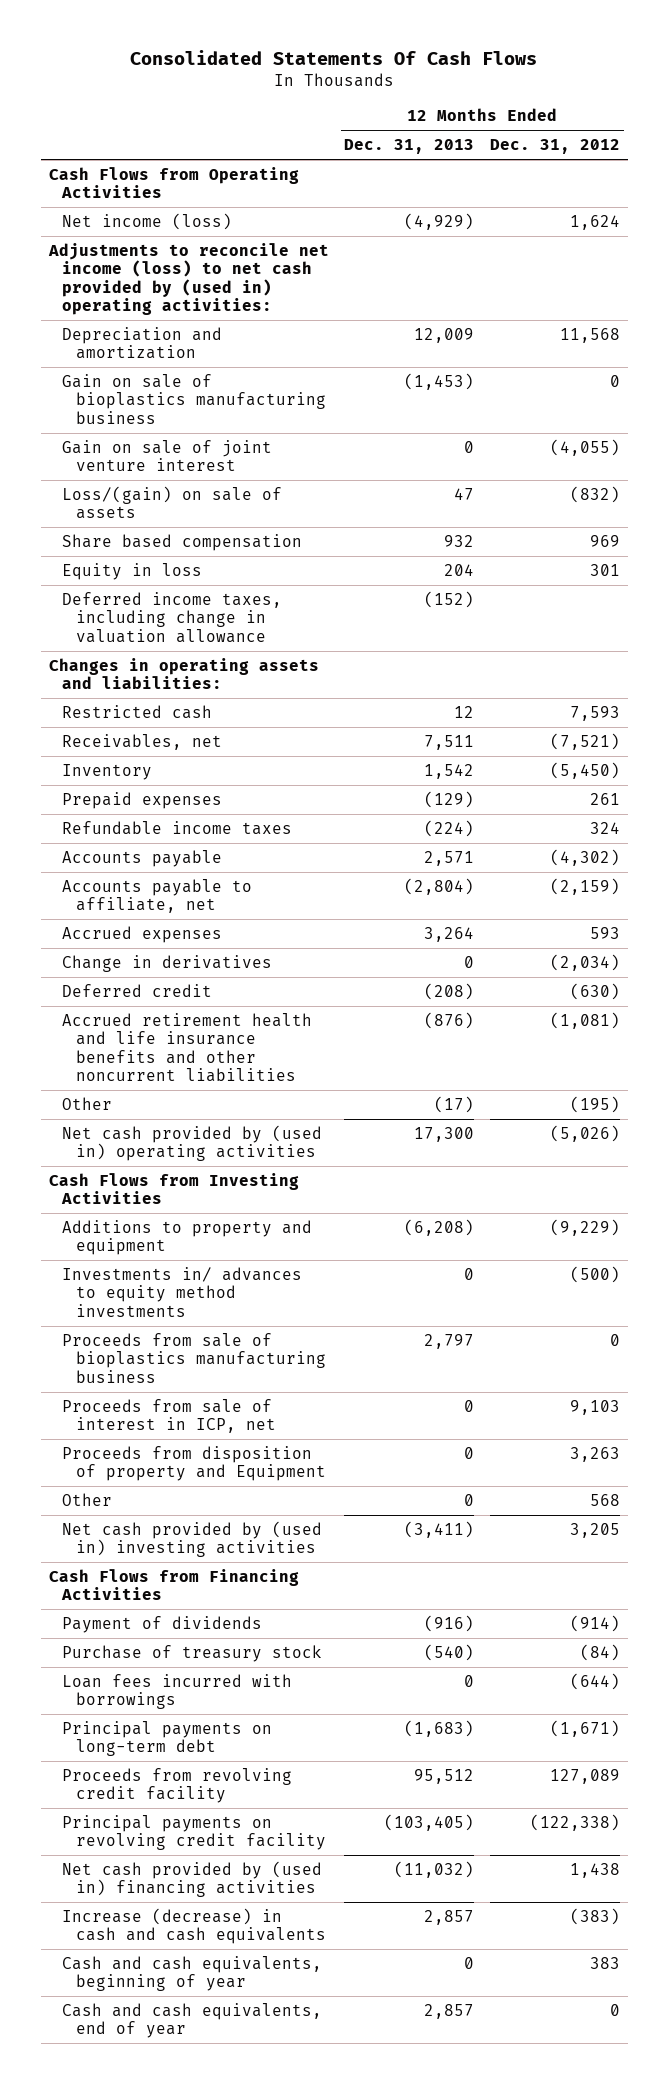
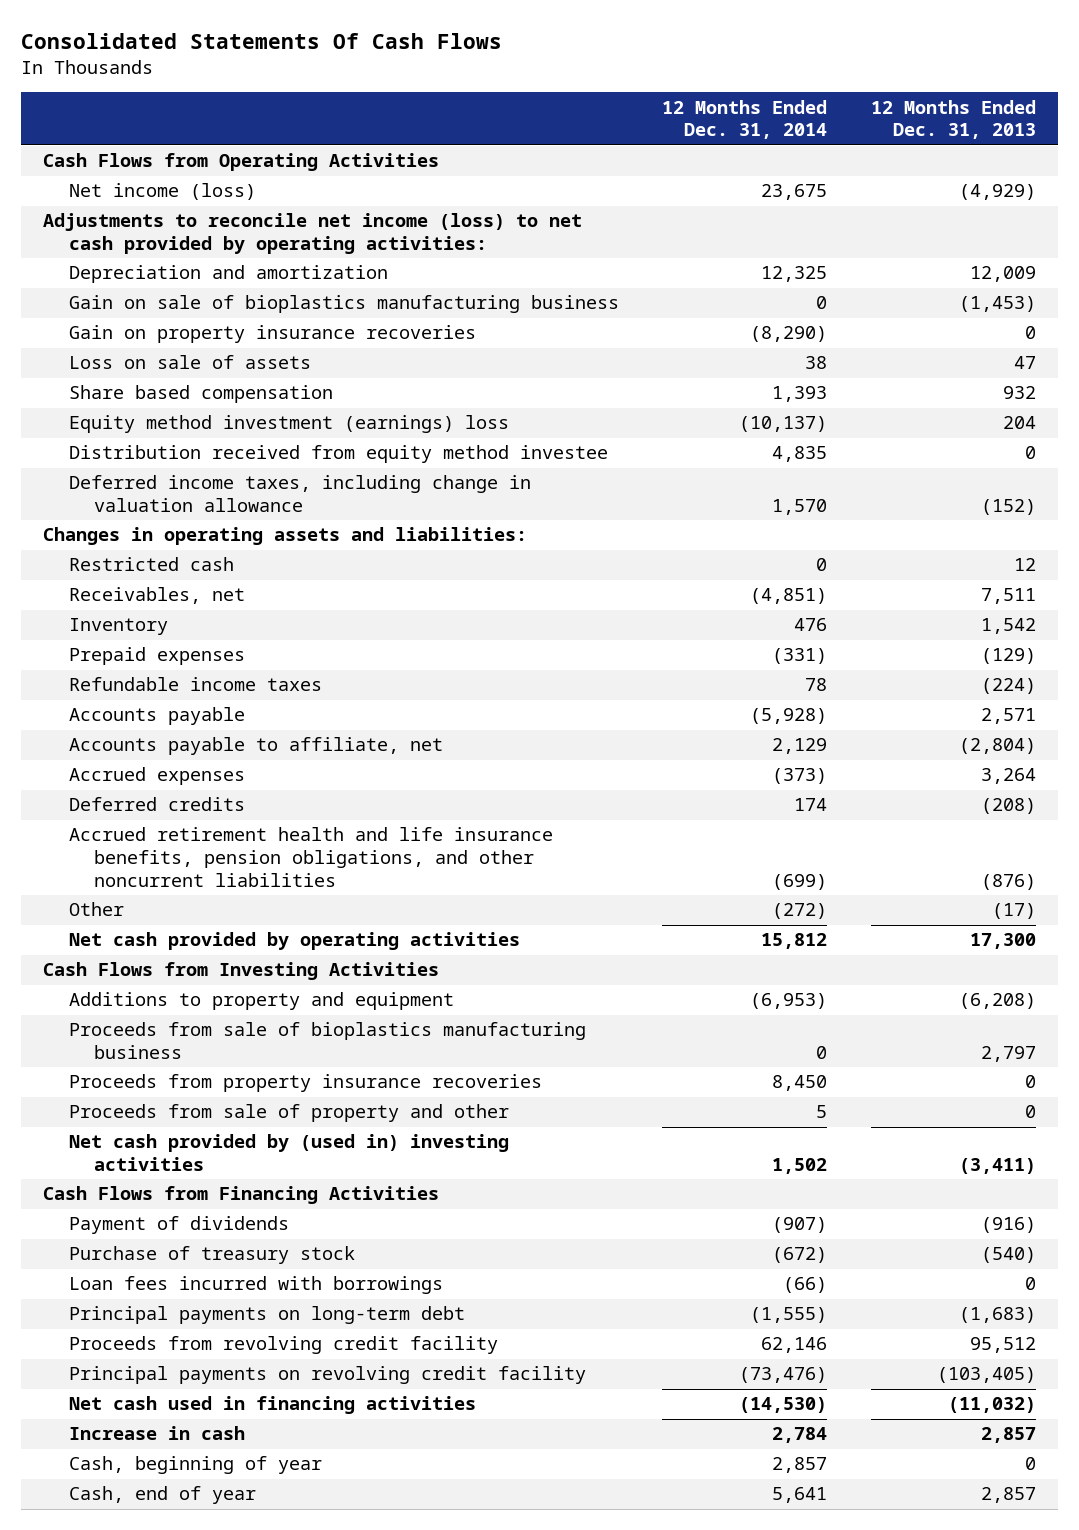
- | 12 Months Ended Dec. 31, 2013 | 12 Months Ended Dec. 31, 2012
+ | 12 Months Ended Dec. 31, 2014 | 12 Months Ended Dec. 31, 2013
- Adjustments to reconcile net income (loss) to net cash provided by (used in) operating activities:
+ Adjustments to reconcile net income (loss) to net cash provided by operating activities:
- Gain on sale of joint venture interest | 0 | (4,055)
- Loss/(gain) on sale of assets | 47 | (832)
+ Gain on property insurance recoveries | (8,290) | 0
+ Loss on sale of assets | 38 | 47
- Equity in loss | 204 | 301
+ Equity method investment (earnings) loss | (10,137) | 204
+ Distribution received from equity method investee | 4,835 | 0
- Change in derivatives | 0 | (2,034)
- Deferred credit | (208) | (630)
- Accrued retirement health and life insurance benefits and other noncurrent liabilities | (876) | (1,081)
+ Deferred credits | 174 | (208)
+ Accrued retirement health and life insurance benefits, pension obligations, and other noncurrent liabilities | (699) | (876)
- Net cash provided by (used in) operating activities | 17,300 | (5,026)
+ Net cash provided by operating activities | 15,812 | 17,300
- Investments in/ advances to equity method investments | 0 | (500)
- Proceeds from sale of interest in ICP, net | 0 | 9,103
- Proceeds from disposition of property and Equipment | 0 | 3,263
- Other | 0 | 568
+ Proceeds from property insurance recoveries | 8,450 | 0
+ Proceeds from sale of property and other | 5 | 0
- Net cash provided by (used in) financing activities | (11,032) | 1,438
- Increase (decrease) in cash and cash equivalents | 2,857 | (383)
- Cash and cash equivalents, beginning of year | 0 | 383
- Cash and cash equivalents, end of year | 2,857 | 0
+ Net cash used in financing activities | (14,530) | (11,032)
+ Increase in cash | 2,784 | 2,857
+ Cash, beginning of year | 2,857 | 0
+ Cash, end of year | 5,641 | 2,857

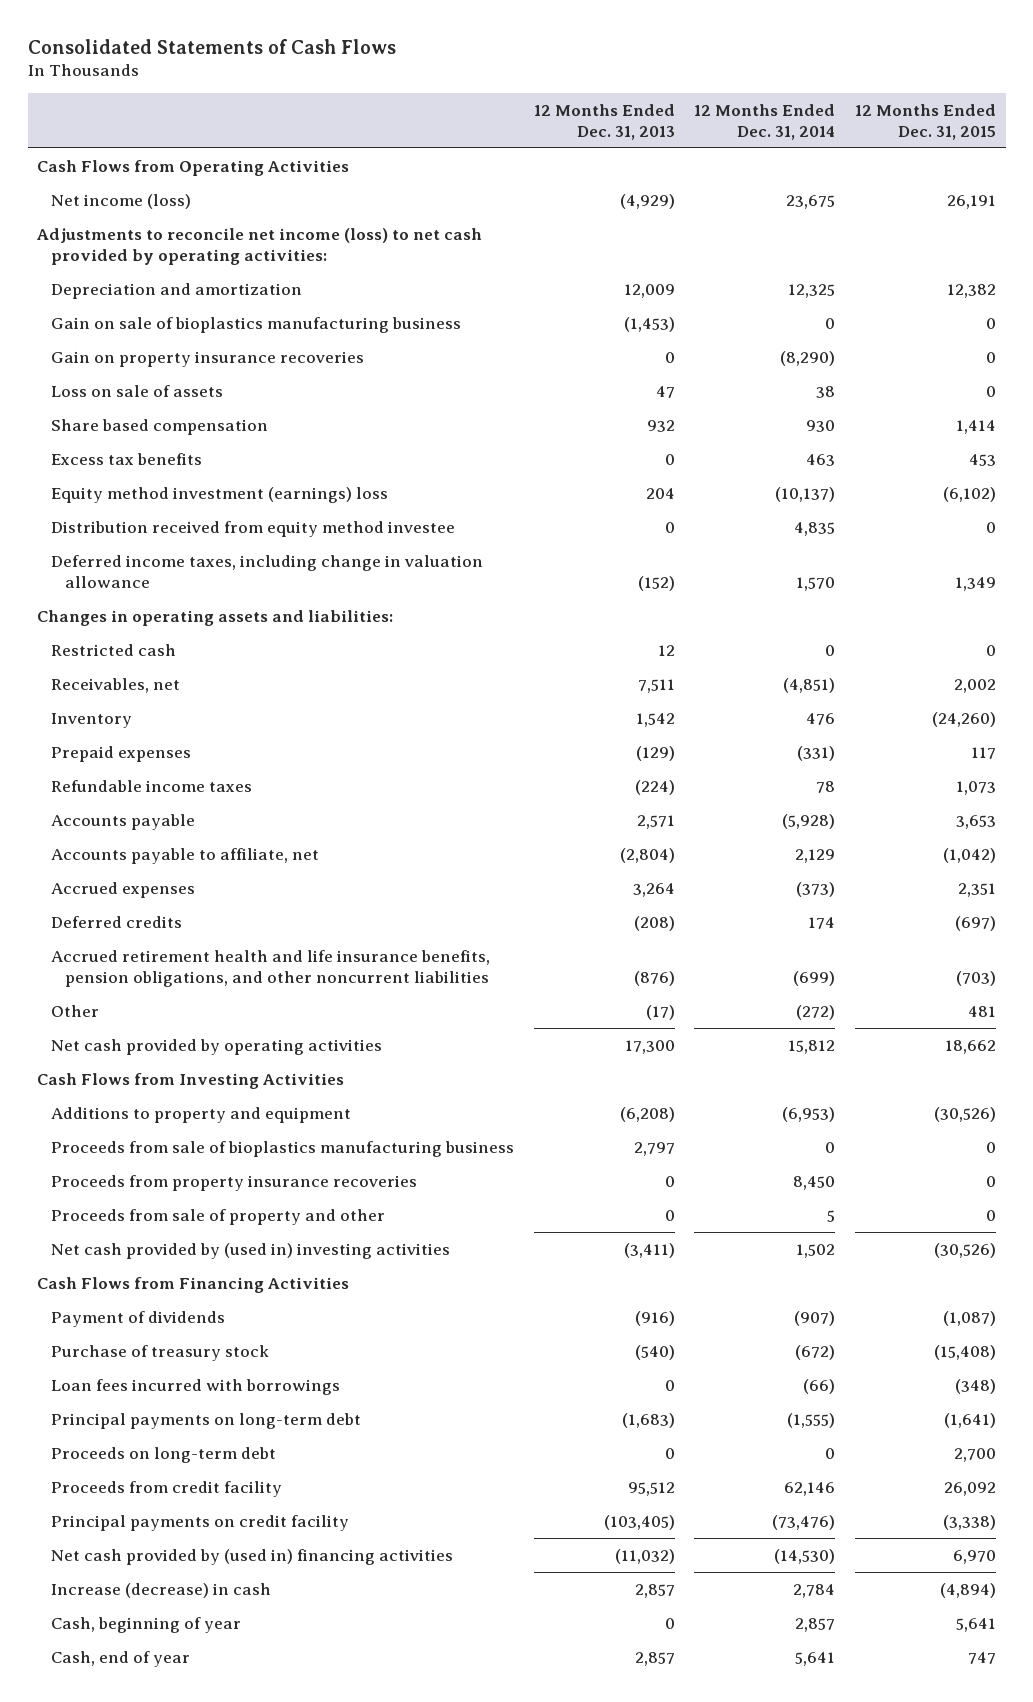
- Consolidated Statements Of Cash Flows
+ Consolidated Statements of Cash Flows
- | 12 Months Ended Dec. 31, 2014 | 12 Months Ended Dec. 31, 2013
+ | 12 Months Ended Dec. 31, 2013 | 12 Months Ended Dec. 31, 2014 | 12 Months Ended Dec. 31, 2015
- Share based compensation | 1,393 | 932
+ Share based compensation | 932 | 930 | 1,414
+ Excess tax benefits | 0 | 463 | 453
- Proceeds from revolving credit facility | 62,146 | 95,512
- Principal payments on revolving credit facility | (73,476) | (103,405)
- Net cash used in financing activities | (14,530) | (11,032)
- Increase in cash | 2,784 | 2,857
+ Proceeds on long-term debt | 0 | 0 | 2,700
+ Proceeds from credit facility | 95,512 | 62,146 | 26,092
+ Principal payments on credit facility | (103,405) | (73,476) | (3,338)
+ Net cash provided by (used in) financing activities | (11,032) | (14,530) | 6,970
+ Increase (decrease) in cash | 2,857 | 2,784 | (4,894)

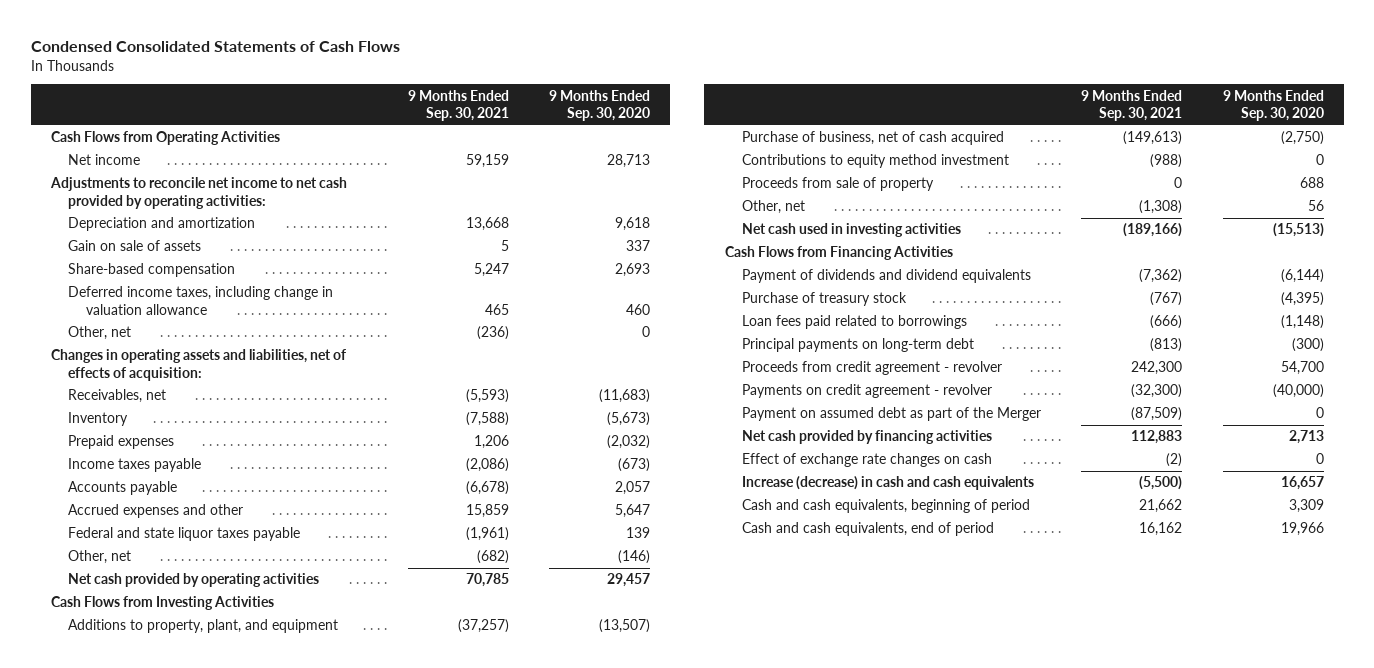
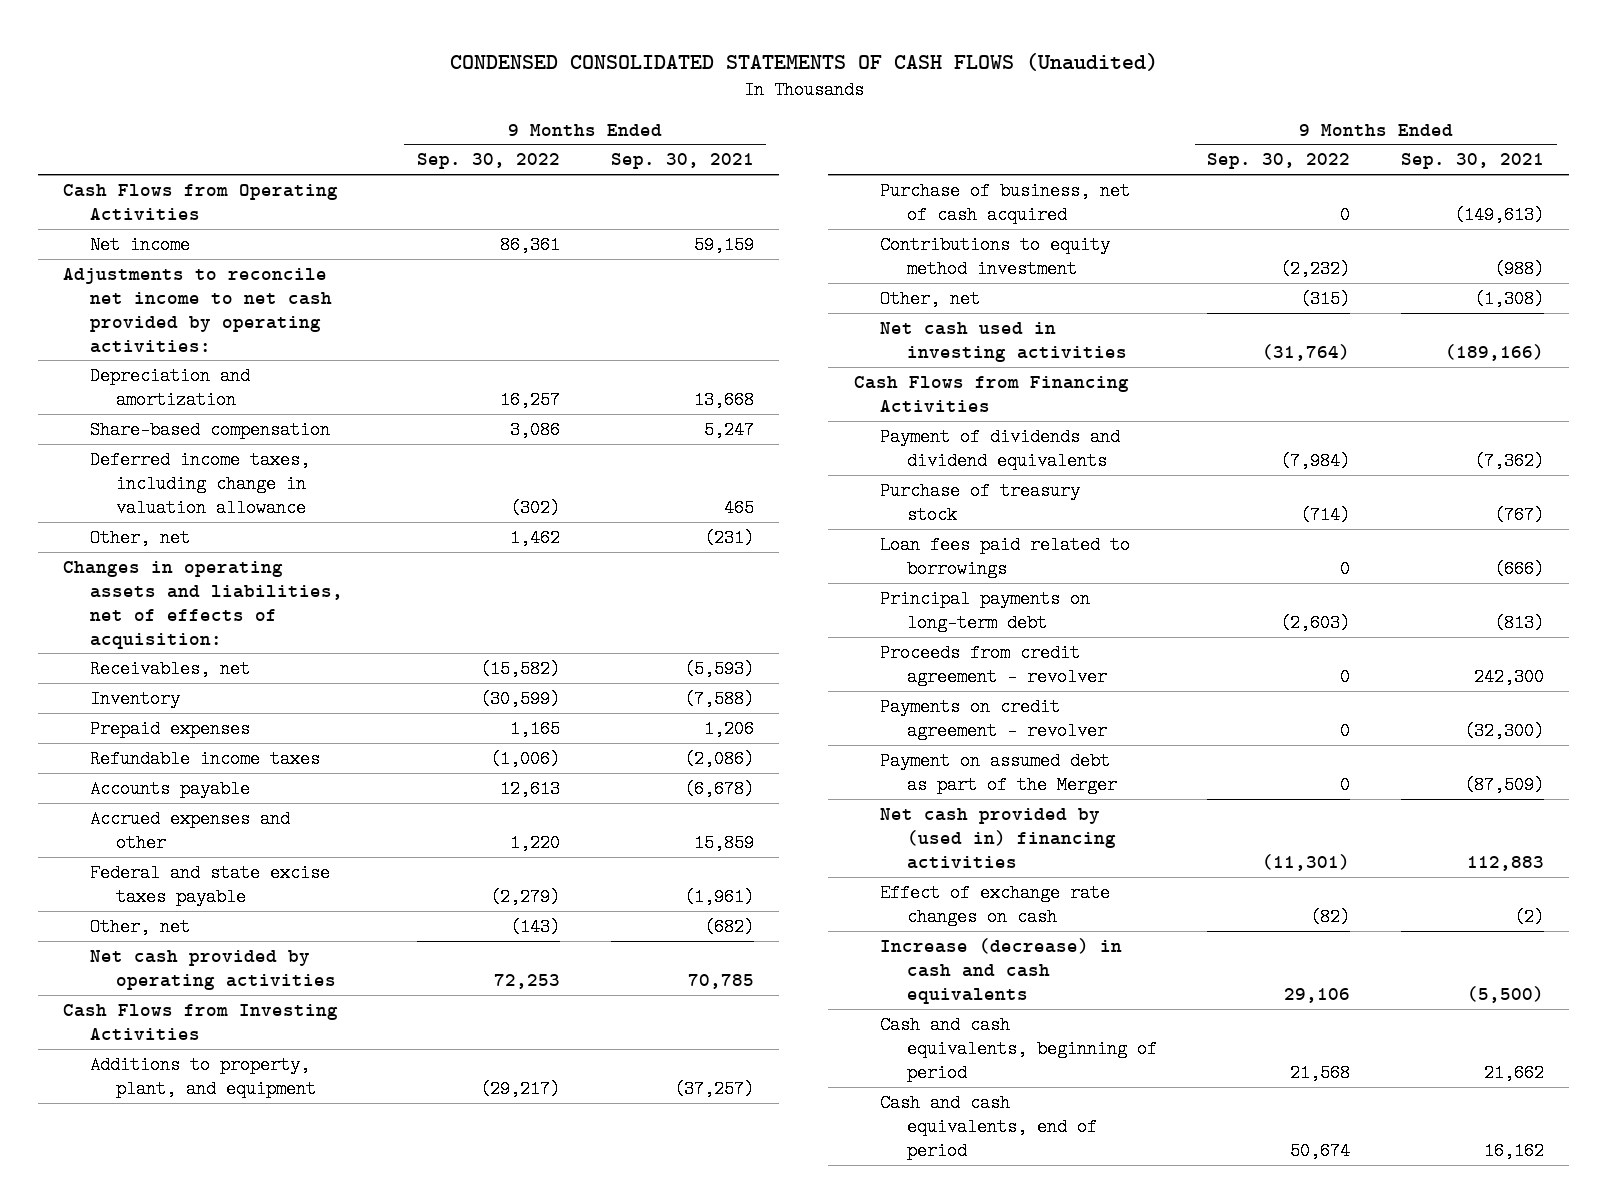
- Condensed Consolidated Statements of Cash Flows
+ CONDENSED CONSOLIDATED STATEMENTS OF CASH FLOWS (Unaudited)
- | 9 Months Ended Sep. 30, 2021 | 9 Months Ended Sep. 30, 2020
+ | 9 Months Ended Sep. 30, 2022 | 9 Months Ended Sep. 30, 2021
- Gain on sale of assets | 5 | 337
- Other, net | (236) | 0
+ Other, net | 1,462 | (231)
- Income taxes payable | (2,086) | (673)
+ Refundable income taxes | (1,006) | (2,086)
- Federal and state liquor taxes payable | (1,961) | 139
+ Federal and state excise taxes payable | (2,279) | (1,961)
- Proceeds from sale of property | 0 | 688
- Net cash provided by financing activities | 112,883 | 2,713
+ Net cash provided by (used in) financing activities | (11,301) | 112,883

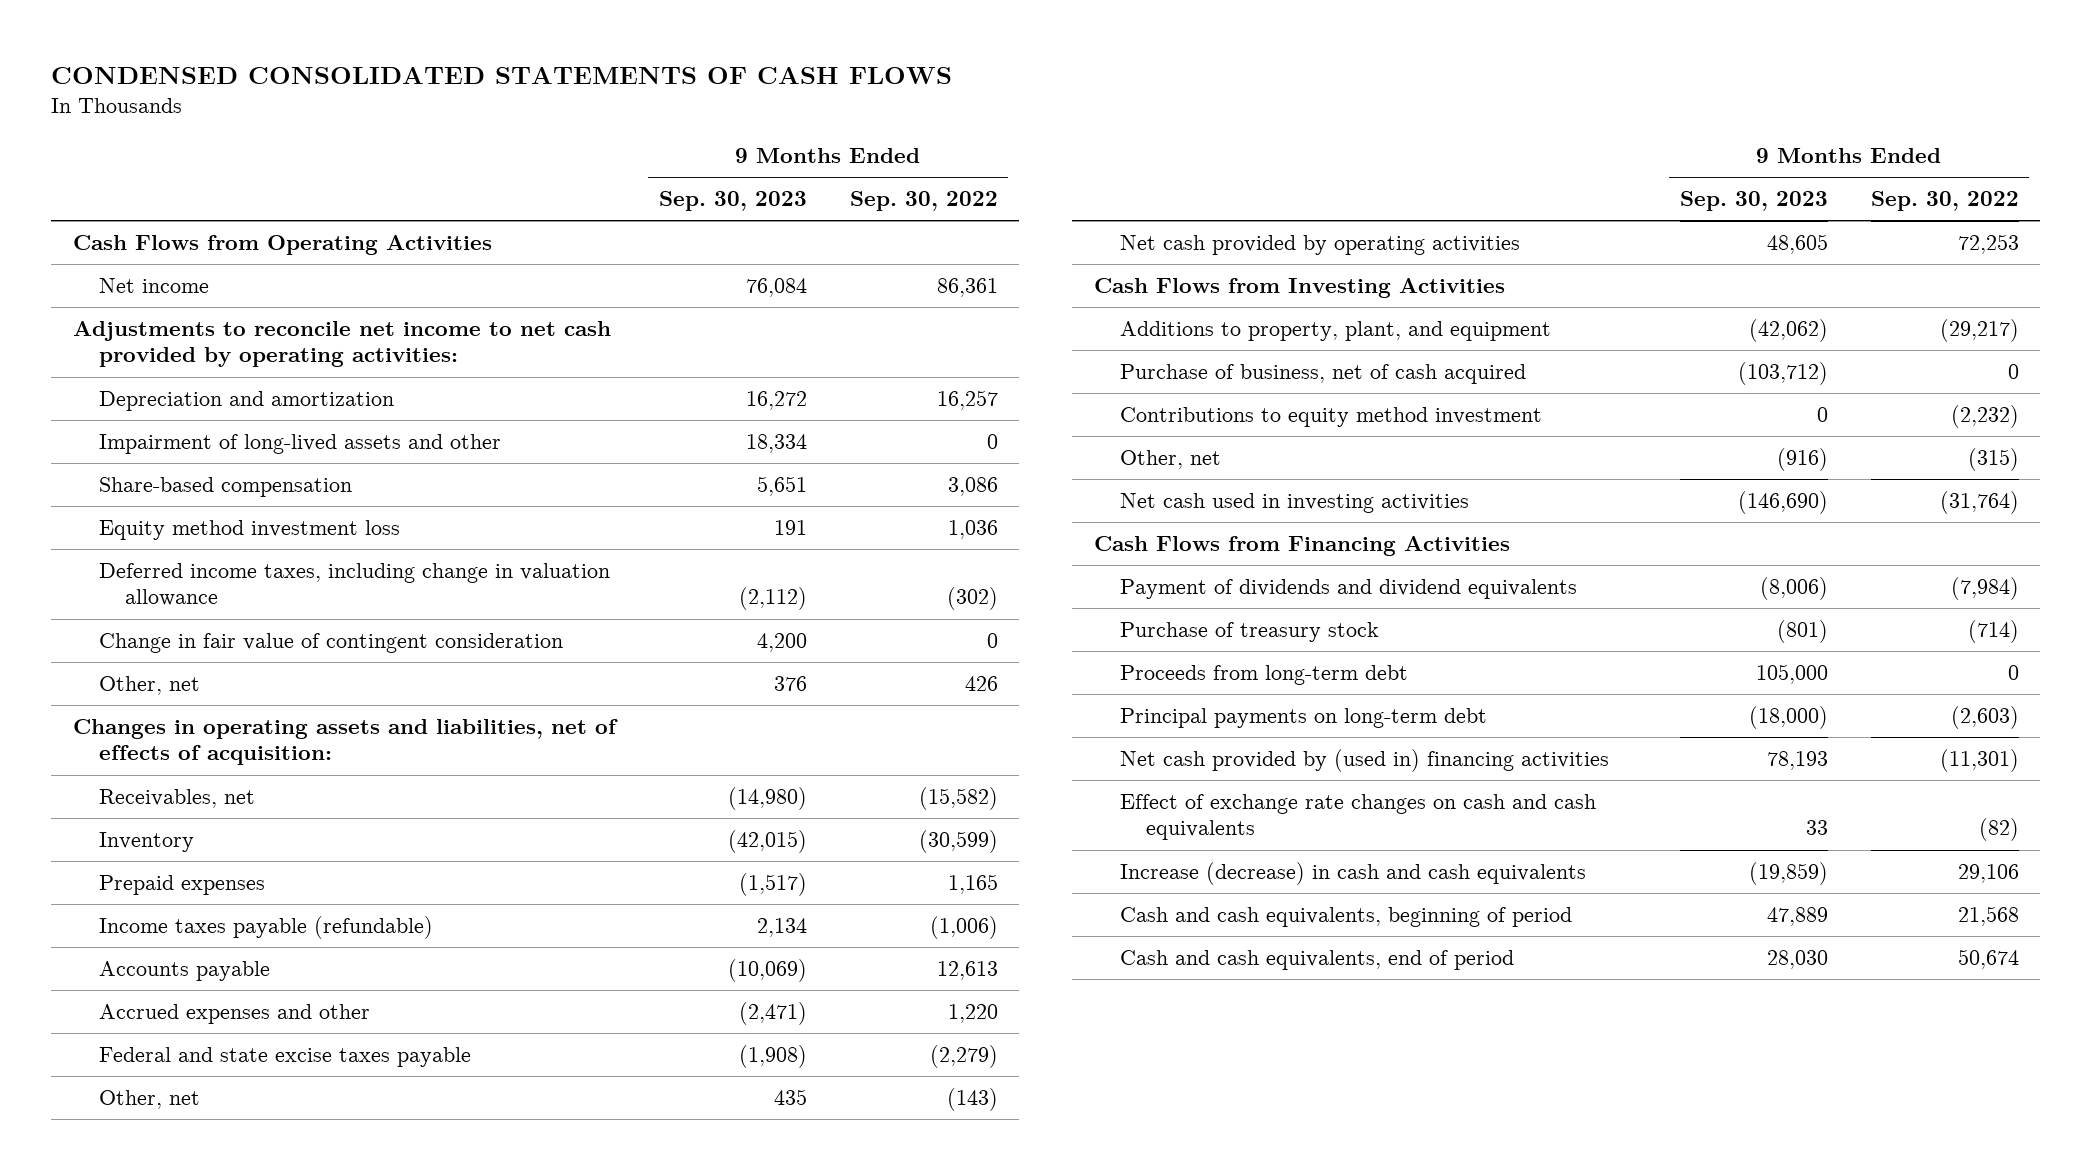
- CONDENSED CONSOLIDATED STATEMENTS OF CASH FLOWS (Unaudited)
+ CONDENSED CONSOLIDATED STATEMENTS OF CASH FLOWS
- | 9 Months Ended Sep. 30, 2022 | 9 Months Ended Sep. 30, 2021
+ | 9 Months Ended Sep. 30, 2023 | 9 Months Ended Sep. 30, 2022
+ Impairment of long-lived assets and other | 18,334 | 0
+ Equity method investment loss | 191 | 1,036
- Other, net | 1,462 | (231)
+ Change in fair value of contingent consideration | 4,200 | 0
+ Other, net | 376 | 426
- Refundable income taxes | (1,006) | (2,086)
+ Income taxes payable (refundable) | 2,134 | (1,006)
- Loan fees paid related to borrowings | 0 | (666)
+ Proceeds from long-term debt | 105,000 | 0
- Proceeds from credit agreement - revolver | 0 | 242,300
- Payments on credit agreement - revolver | 0 | (32,300)
- Payment on assumed debt as part of the Merger | 0 | (87,509)
- Effect of exchange rate changes on cash | (82) | (2)
+ Effect of exchange rate changes on cash and cash equivalents | 33 | (82)

